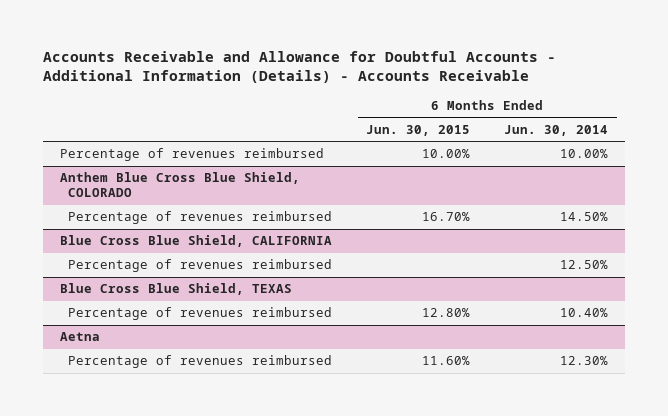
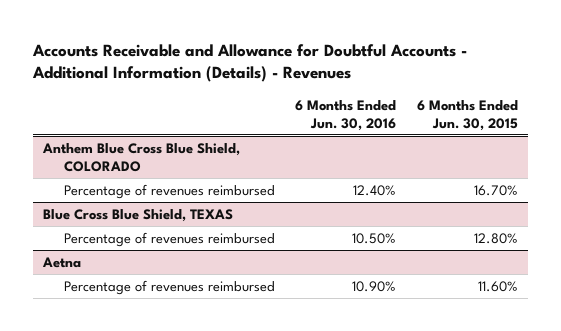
- Accounts Receivable and Allowance for Doubtful Accounts - Additional Information (Details) - Accounts Receivable
+ Accounts Receivable and Allowance for Doubtful Accounts - Additional Information (Details) - Revenues
- | 6 Months Ended Jun. 30, 2015 | 6 Months Ended Jun. 30, 2014
+ | 6 Months Ended Jun. 30, 2016 | 6 Months Ended Jun. 30, 2015
- Percentage of revenues reimbursed | 10.00% | 10.00%
- Blue Cross Blue Shield, CALIFORNIA
- Percentage of revenues reimbursed | | 12.50%

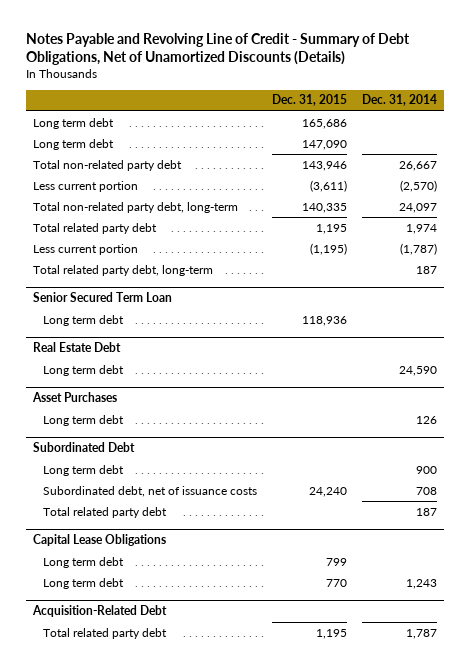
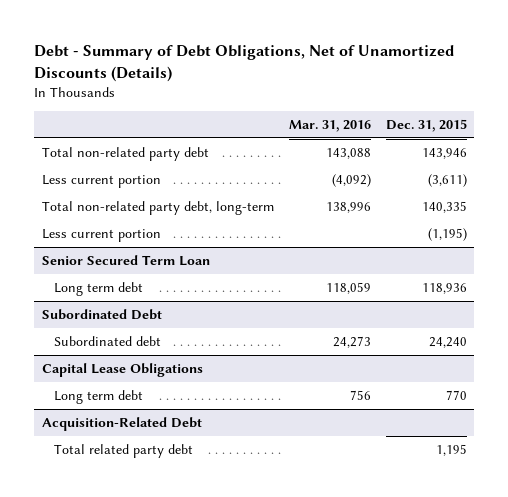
- Notes Payable and Revolving Line of Credit - Summary of Debt Obligations, Net of Unamortized Discounts (Details)
+ Debt - Summary of Debt Obligations, Net of Unamortized Discounts (Details)
- | Dec. 31, 2015 | Dec. 31, 2014
+ | Mar. 31, 2016 | Dec. 31, 2015
- Long term debt | 165,686 |
- Long term debt | 147,090 |
- Total related party debt | 1,195 | 1,974
- Total related party debt, long-term | | 187
- Real Estate Debt
- Long term debt | | 24,590
- Asset Purchases
- Long term debt | | 126
@ Subordinated Debt
- Long term debt | | 900
- Subordinated debt, net of issuance costs | 24,240 | 708
- Total related party debt | | 187
+ Subordinated debt | 24,273 | 24,240
@ Capital Lease Obligations
- Long term debt | 799 |

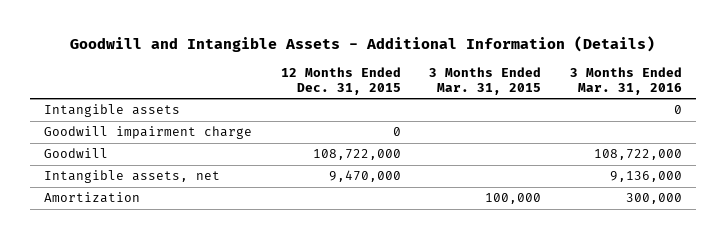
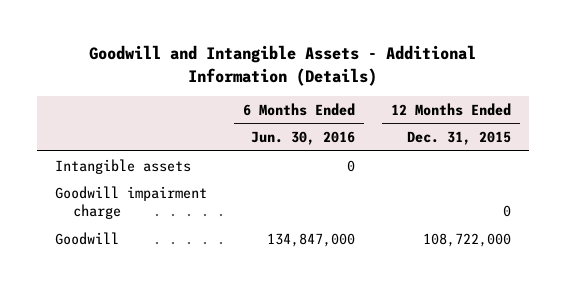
- | 12 Months Ended Dec. 31, 2015 | 3 Months Ended Mar. 31, 2015 | 3 Months Ended Mar. 31, 2016
+ | 6 Months Ended Jun. 30, 2016 | 12 Months Ended Dec. 31, 2015
- Intangible assets, net | 9,470,000 | | 9,136,000
- Amortization | | 100,000 | 300,000

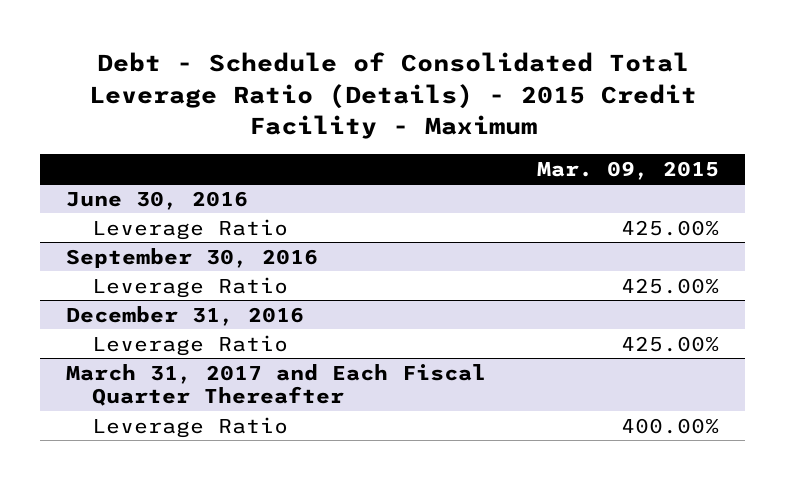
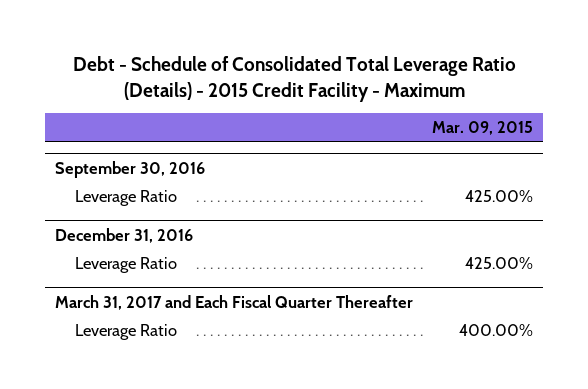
- June 30, 2016
- Leverage Ratio | 425.00%

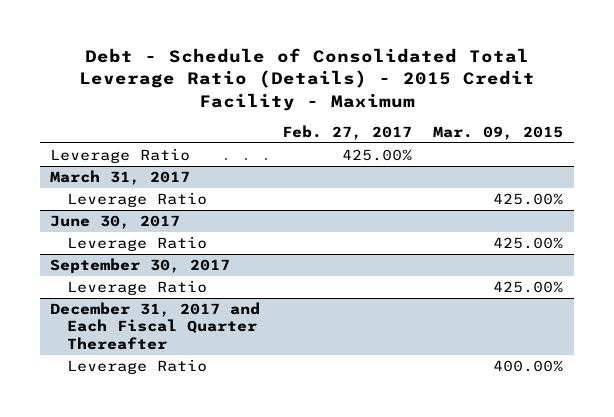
- | Mar. 09, 2015
+ | Feb. 27, 2017 | Mar. 09, 2015
- September 30, 2016
+ Leverage Ratio | 425.00% |
+ March 31, 2017
- December 31, 2016
+ June 30, 2017
- March 31, 2017 and Each Fiscal Quarter Thereafter
+ September 30, 2017
+ Leverage Ratio | | 425.00%
+ December 31, 2017 and Each Fiscal Quarter Thereafter

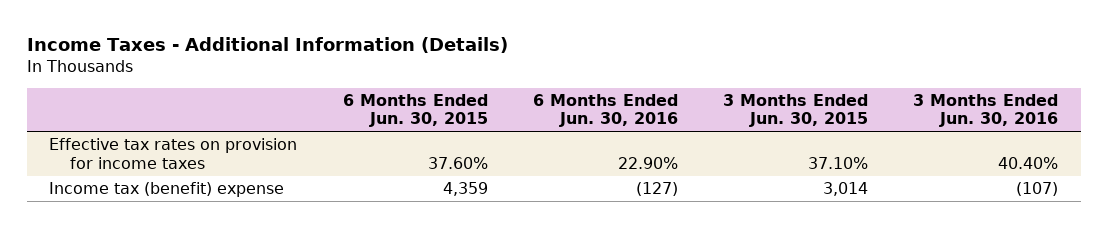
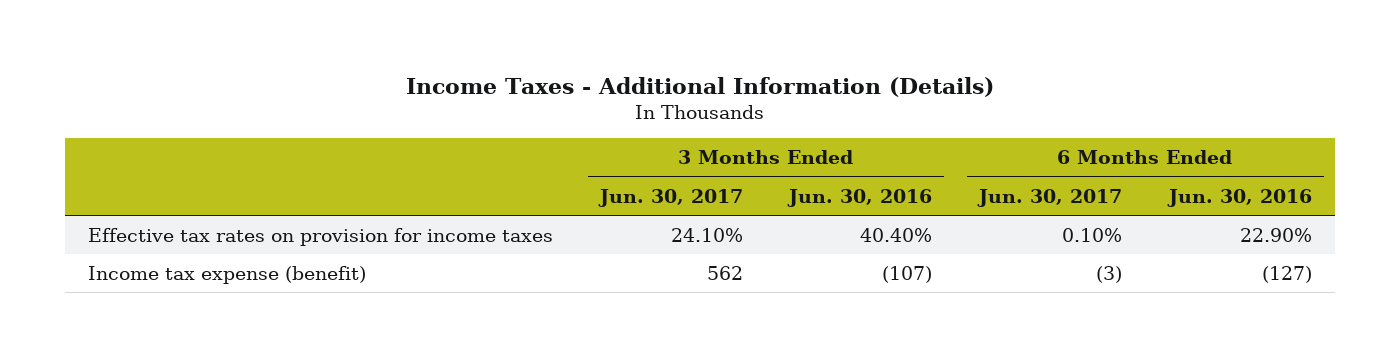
- | 6 Months Ended Jun. 30, 2015 | 6 Months Ended Jun. 30, 2016 | 3 Months Ended Jun. 30, 2015 | 3 Months Ended Jun. 30, 2016
+ | 3 Months Ended Jun. 30, 2017 | 3 Months Ended Jun. 30, 2016 | 6 Months Ended Jun. 30, 2017 | 6 Months Ended Jun. 30, 2016
- Income tax (benefit) expense | 4,359 | (127) | 3,014 | (107)
+ Income tax expense (benefit) | 562 | (107) | (3) | (127)

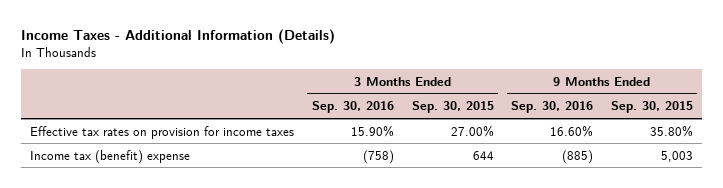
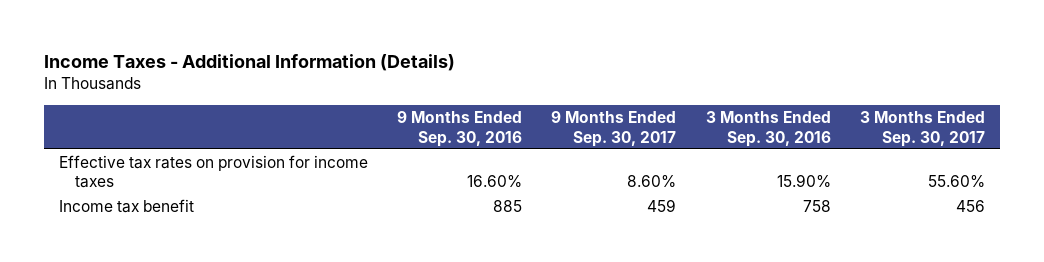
- | 3 Months Ended Sep. 30, 2016 | 3 Months Ended Sep. 30, 2015 | 9 Months Ended Sep. 30, 2016 | 9 Months Ended Sep. 30, 2015
+ | 9 Months Ended Sep. 30, 2016 | 9 Months Ended Sep. 30, 2017 | 3 Months Ended Sep. 30, 2016 | 3 Months Ended Sep. 30, 2017
- Income tax (benefit) expense | (758) | 644 | (885) | 5,003
+ Income tax benefit | 885 | 459 | 758 | 456

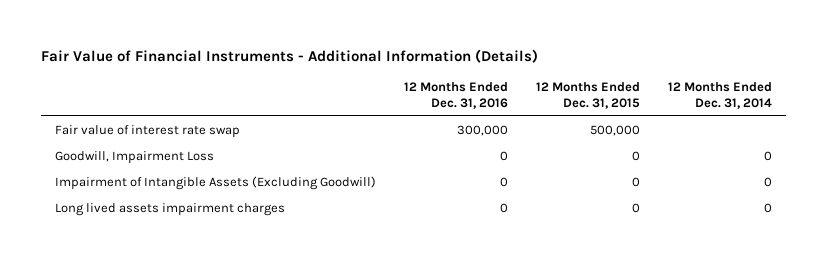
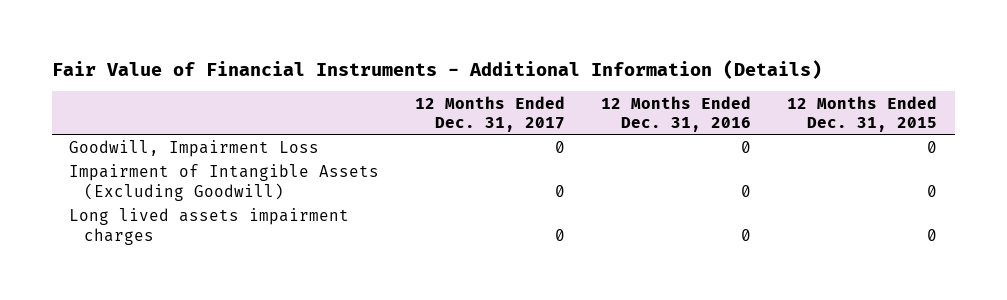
- | 12 Months Ended Dec. 31, 2016 | 12 Months Ended Dec. 31, 2015 | 12 Months Ended Dec. 31, 2014
+ | 12 Months Ended Dec. 31, 2017 | 12 Months Ended Dec. 31, 2016 | 12 Months Ended Dec. 31, 2015
- Fair value of interest rate swap | 300,000 | 500,000 |

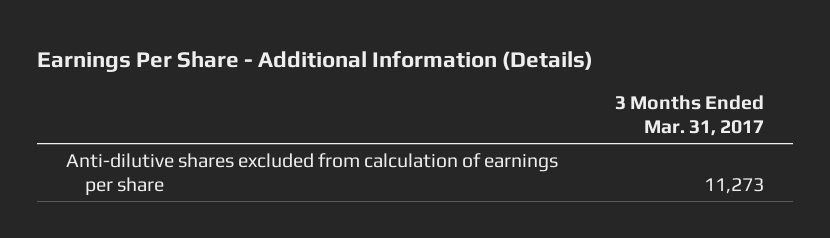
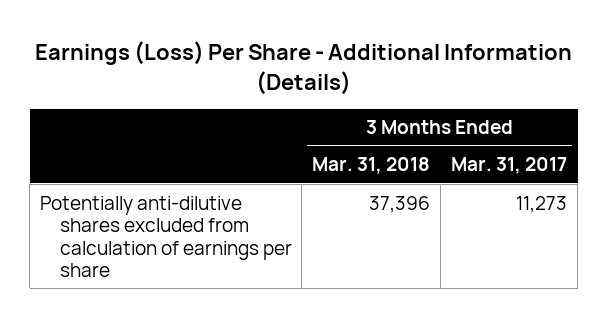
- Earnings Per Share - Additional Information (Details)
+ Earnings (Loss) Per Share - Additional Information (Details)
- | 3 Months Ended Mar. 31, 2017
+ | 3 Months Ended Mar. 31, 2018 | 3 Months Ended Mar. 31, 2017
- Anti-dilutive shares excluded from calculation of earnings per share | 11,273
+ Potentially anti-dilutive shares excluded from calculation of earnings per share | 37,396 | 11,273

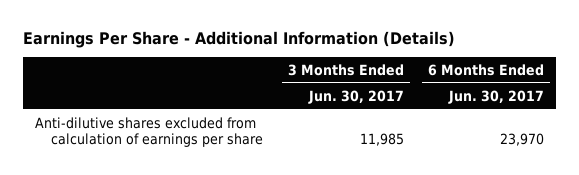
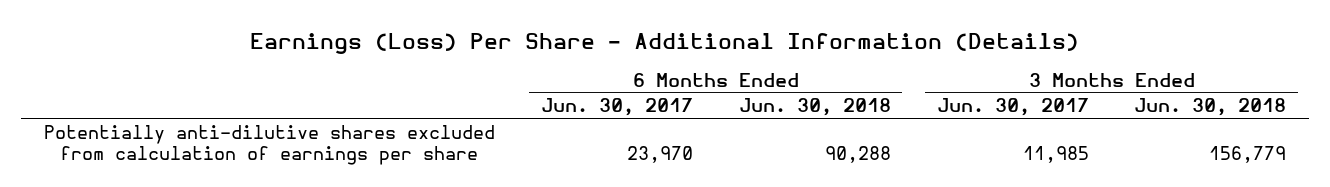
- Earnings Per Share - Additional Information (Details)
+ Earnings (Loss) Per Share - Additional Information (Details)
- | 3 Months Ended Jun. 30, 2017 | 6 Months Ended Jun. 30, 2017
+ | 6 Months Ended Jun. 30, 2017 | 6 Months Ended Jun. 30, 2018 | 3 Months Ended Jun. 30, 2017 | 3 Months Ended Jun. 30, 2018
- Anti-dilutive shares excluded from calculation of earnings per share | 11,985 | 23,970
+ Potentially anti-dilutive shares excluded from calculation of earnings per share | 23,970 | 90,288 | 11,985 | 156,779

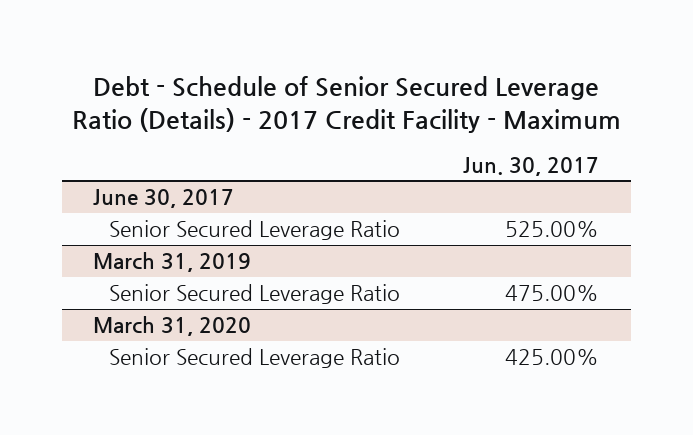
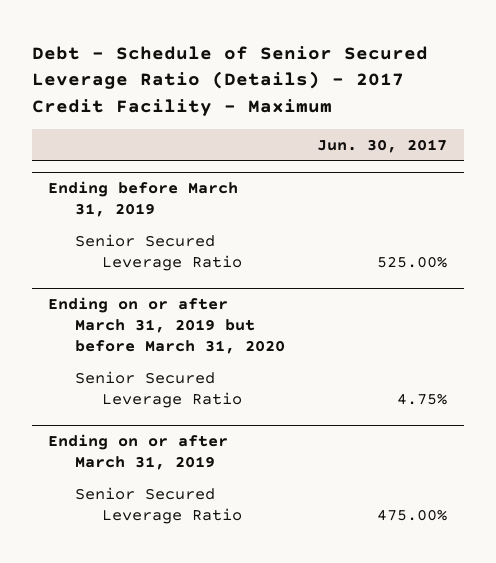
- June 30, 2017
+ Ending before March 31, 2019
- March 31, 2019
+ Ending on or after March 31, 2019 but before March 31, 2020
+ Senior Secured Leverage Ratio | 4.75%
+ Ending on or after March 31, 2019
- March 31, 2020
- Senior Secured Leverage Ratio | 425.00%

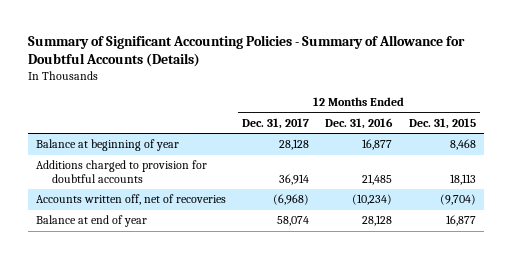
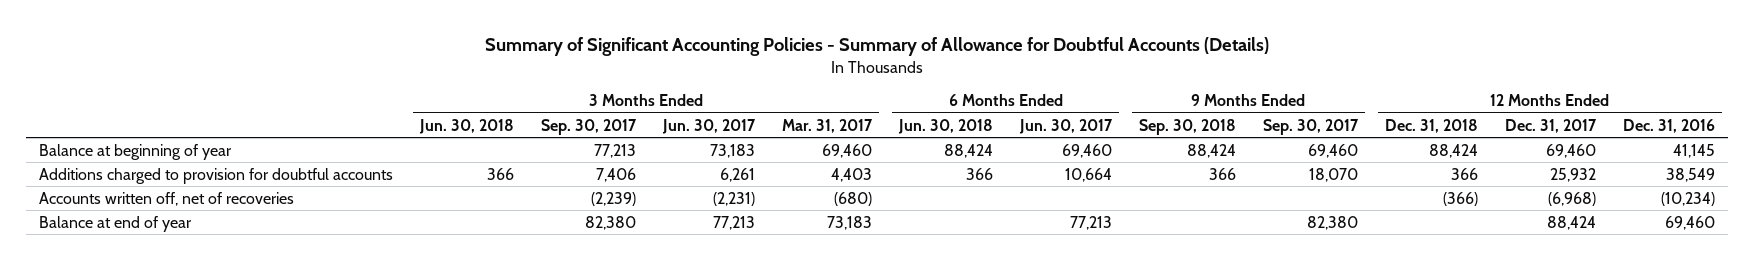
- | 12 Months Ended Dec. 31, 2017 | 12 Months Ended Dec. 31, 2016 | 12 Months Ended Dec. 31, 2015
+ | 3 Months Ended Jun. 30, 2018 | 3 Months Ended Sep. 30, 2017 | 3 Months Ended Jun. 30, 2017 | 3 Months Ended Mar. 31, 2017 | 6 Months Ended Jun. 30, 2018 | 6 Months Ended Jun. 30, 2017 | 9 Months Ended Sep. 30, 2018 | 9 Months Ended Sep. 30, 2017 | 12 Months Ended Dec. 31, 2018 | 12 Months Ended Dec. 31, 2017 | 12 Months Ended Dec. 31, 2016
- Balance at beginning of year | 28,128 | 16,877 | 8,468
- Additions charged to provision for doubtful accounts | 36,914 | 21,485 | 18,113
+ Balance at beginning of year | | 77,213 | 73,183 | 69,460 | 88,424 | 69,460 | 88,424 | 69,460 | 88,424 | 69,460 | 41,145
+ Additions charged to provision for doubtful accounts | 366 | 7,406 | 6,261 | 4,403 | 366 | 10,664 | 366 | 18,070 | 366 | 25,932 | 38,549
- Balance at end of year | 58,074 | 28,128 | 16,877
+ Balance at end of year | | 82,380 | 77,213 | 73,183 | | 77,213 | | 82,380 | | 88,424 | 69,460

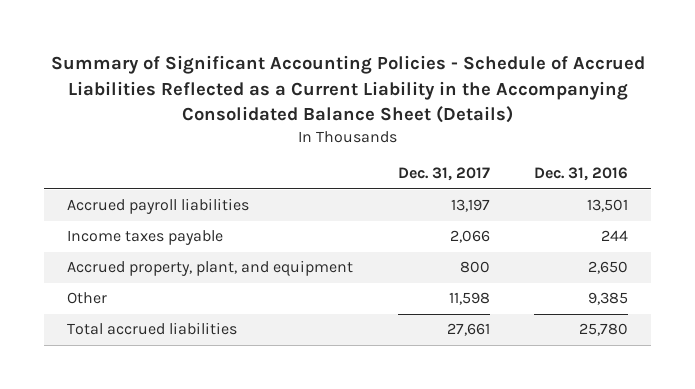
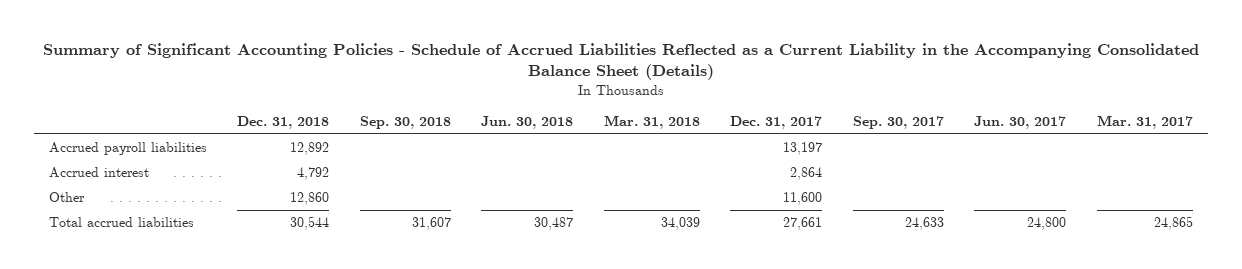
- | Dec. 31, 2017 | Dec. 31, 2016
+ | Dec. 31, 2018 | Sep. 30, 2018 | Jun. 30, 2018 | Mar. 31, 2018 | Dec. 31, 2017 | Sep. 30, 2017 | Jun. 30, 2017 | Mar. 31, 2017
- Income taxes payable | 2,066 | 244
- Accrued property, plant, and equipment | 800 | 2,650
- Other | 11,598 | 9,385
+ Accrued interest | 4,792 | | | | 2,864 | | |
+ Other | 12,860 | | | | 11,600 | | |

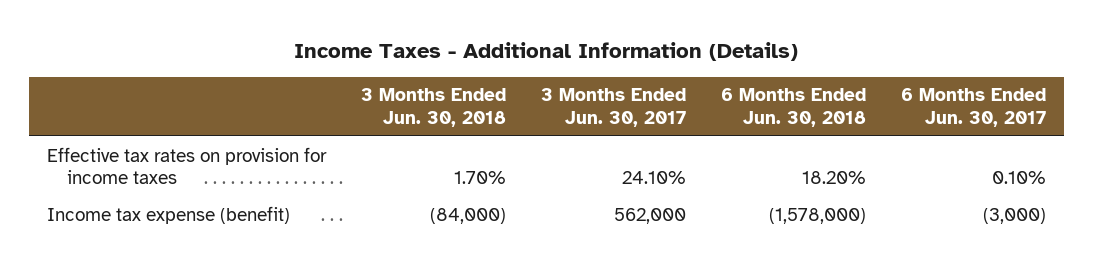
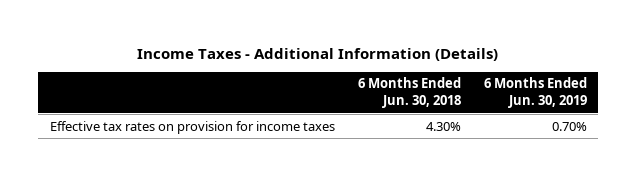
- | 3 Months Ended Jun. 30, 2018 | 3 Months Ended Jun. 30, 2017 | 6 Months Ended Jun. 30, 2018 | 6 Months Ended Jun. 30, 2017
+ | 6 Months Ended Jun. 30, 2018 | 6 Months Ended Jun. 30, 2019
- Effective tax rates on provision for income taxes | 1.70% | 24.10% | 18.20% | 0.10%
- Income tax expense (benefit) | (84,000) | 562,000 | (1,578,000) | (3,000)
+ Effective tax rates on provision for income taxes | 4.30% | 0.70%

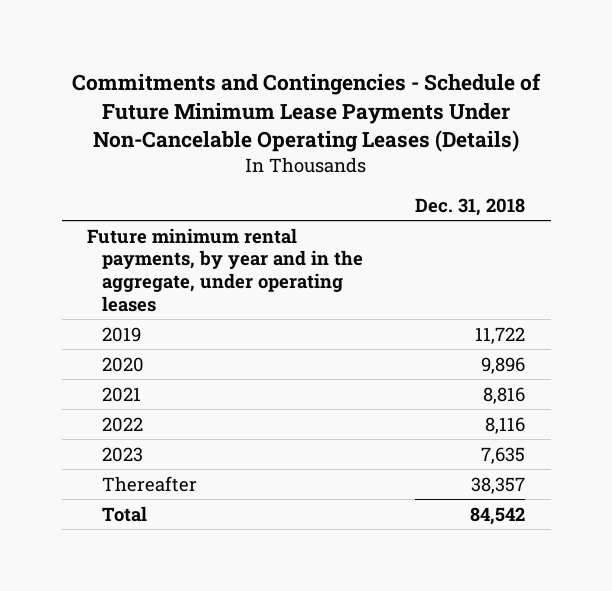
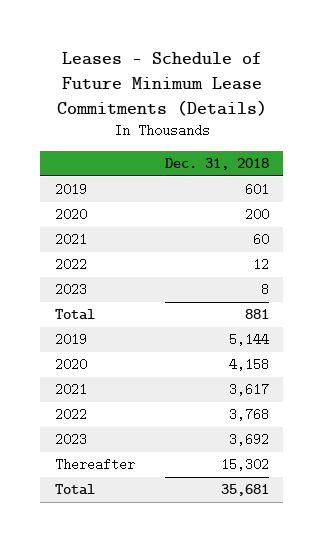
- Commitments and Contingencies - Schedule of Future Minimum Lease Payments Under Non-Cancelable Operating Leases (Details)
+ Leases - Schedule of Future Minimum Lease Commitments (Details)
- Future minimum rental payments, by year and in the aggregate, under operating leases
- 2019 | 11,722
- 2020 | 9,896
- 2021 | 8,816
- 2022 | 8,116
- 2023 | 7,635
- Thereafter | 38,357
- Total | 84,542
+ 2019 | 601
+ 2020 | 200
+ 2021 | 60
+ 2022 | 12
+ 2023 | 8
+ Total | 881
+ 2019 | 5,144
+ 2020 | 4,158
+ 2021 | 3,617
+ 2022 | 3,768
+ 2023 | 3,692
+ Thereafter | 15,302
+ Total | 35,681

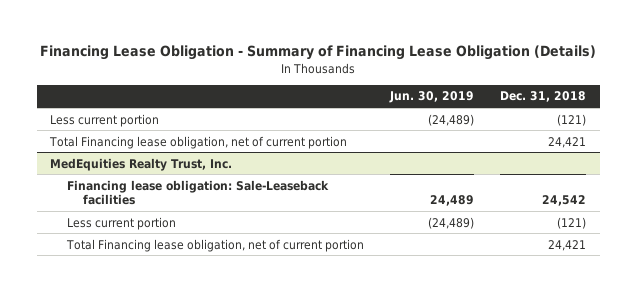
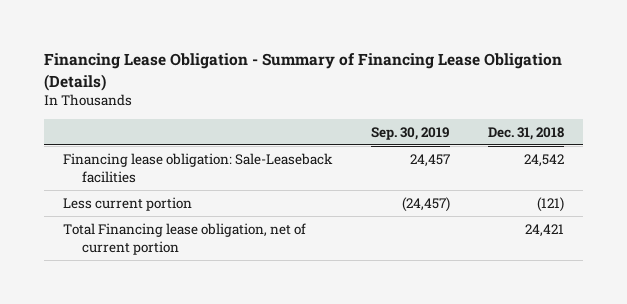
- | Jun. 30, 2019 | Dec. 31, 2018
+ | Sep. 30, 2019 | Dec. 31, 2018
- Less current portion | (24,489) | (121)
- Total Financing lease obligation, net of current portion | | 24,421
- MedEquities Realty Trust, Inc.

